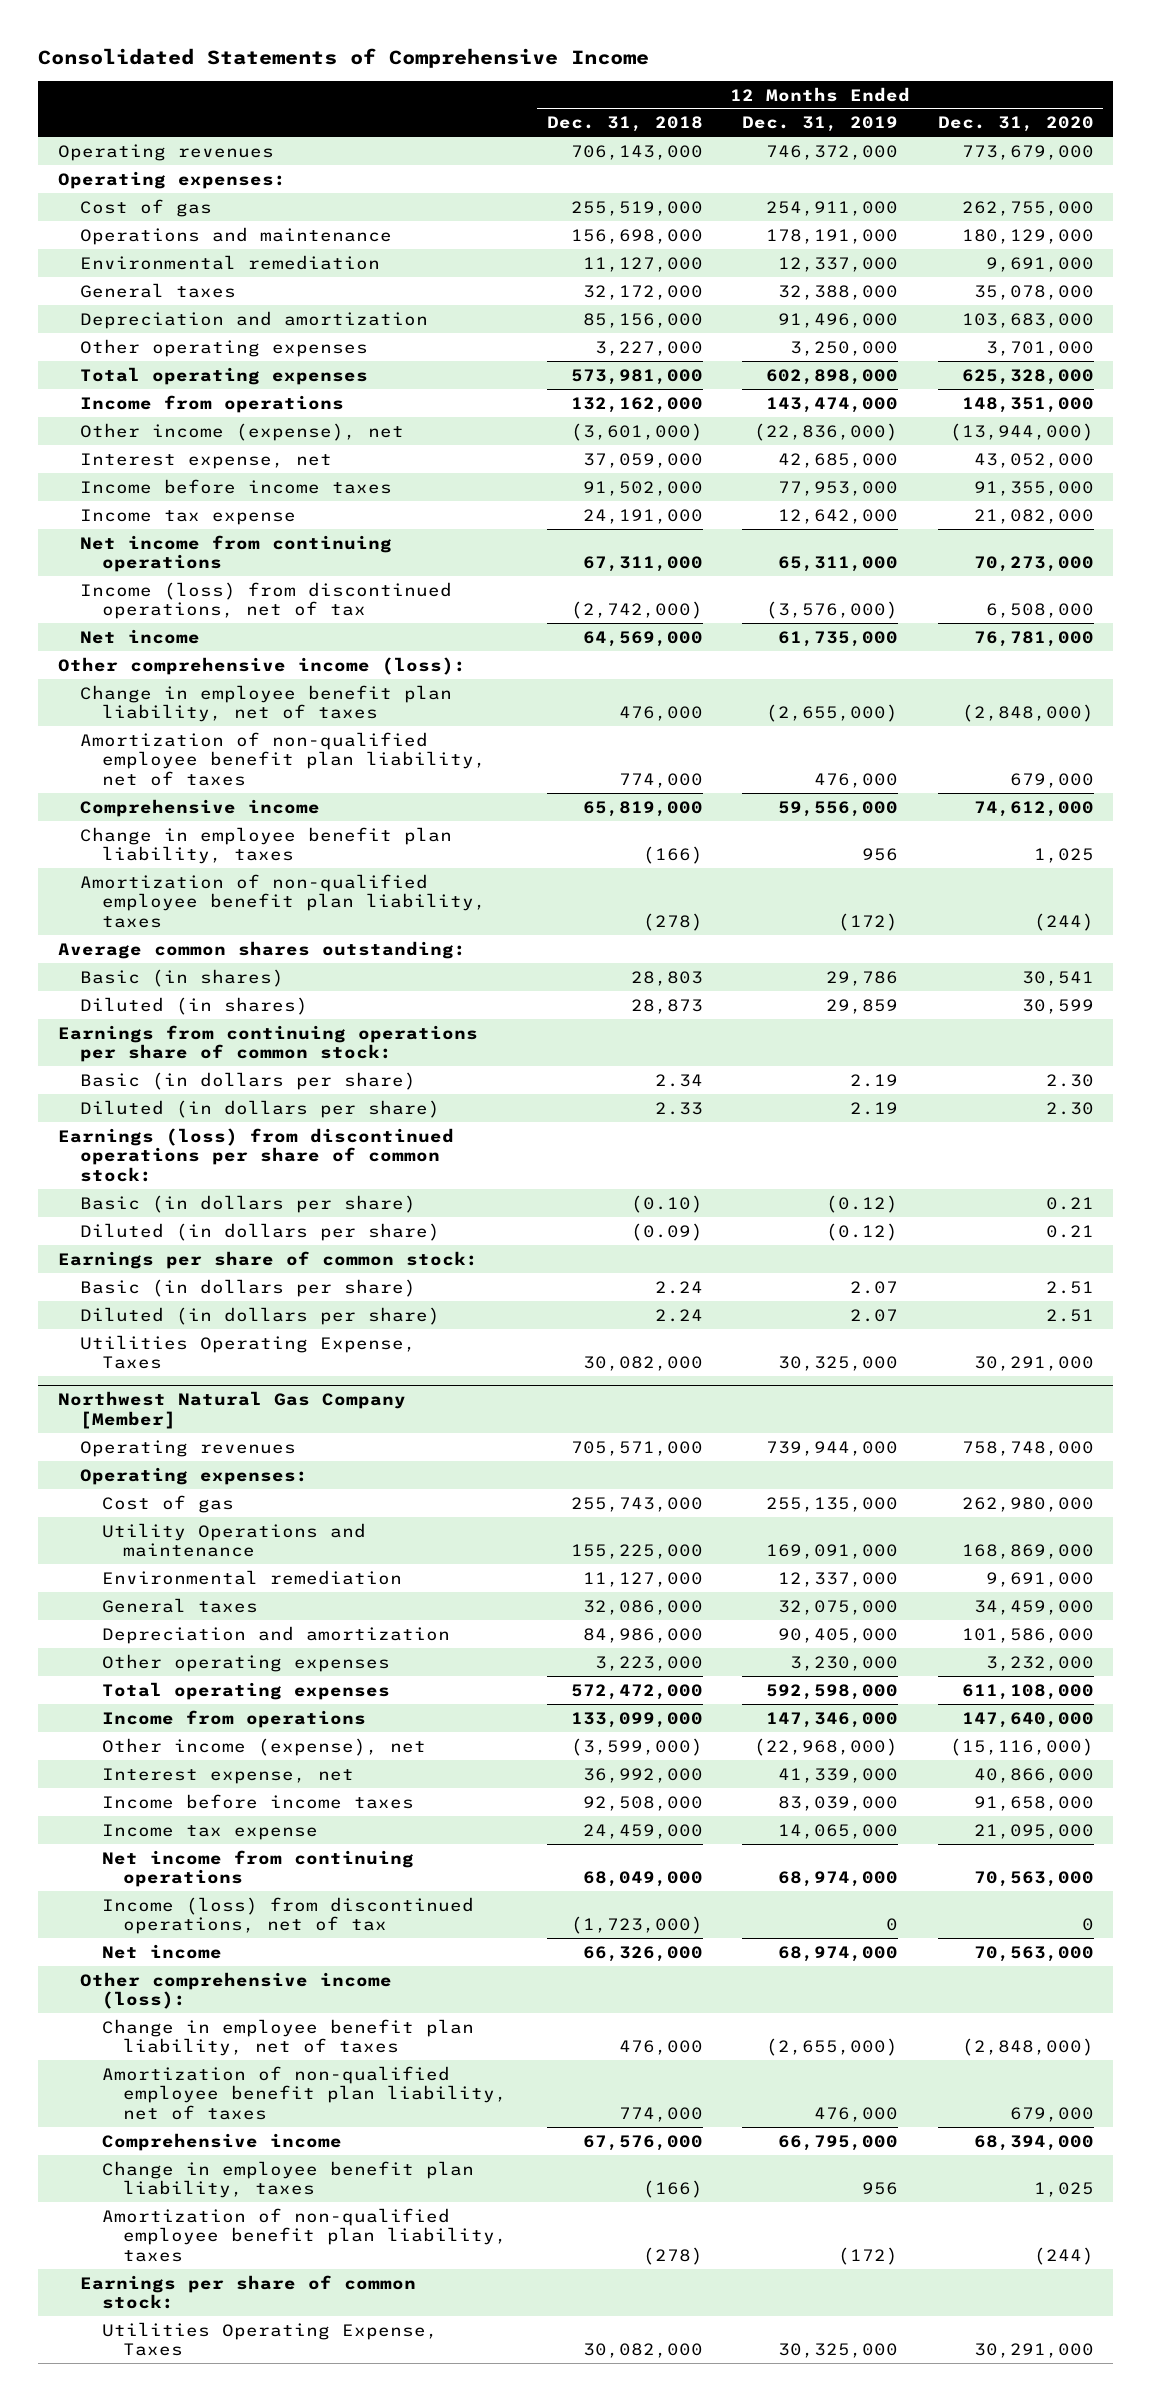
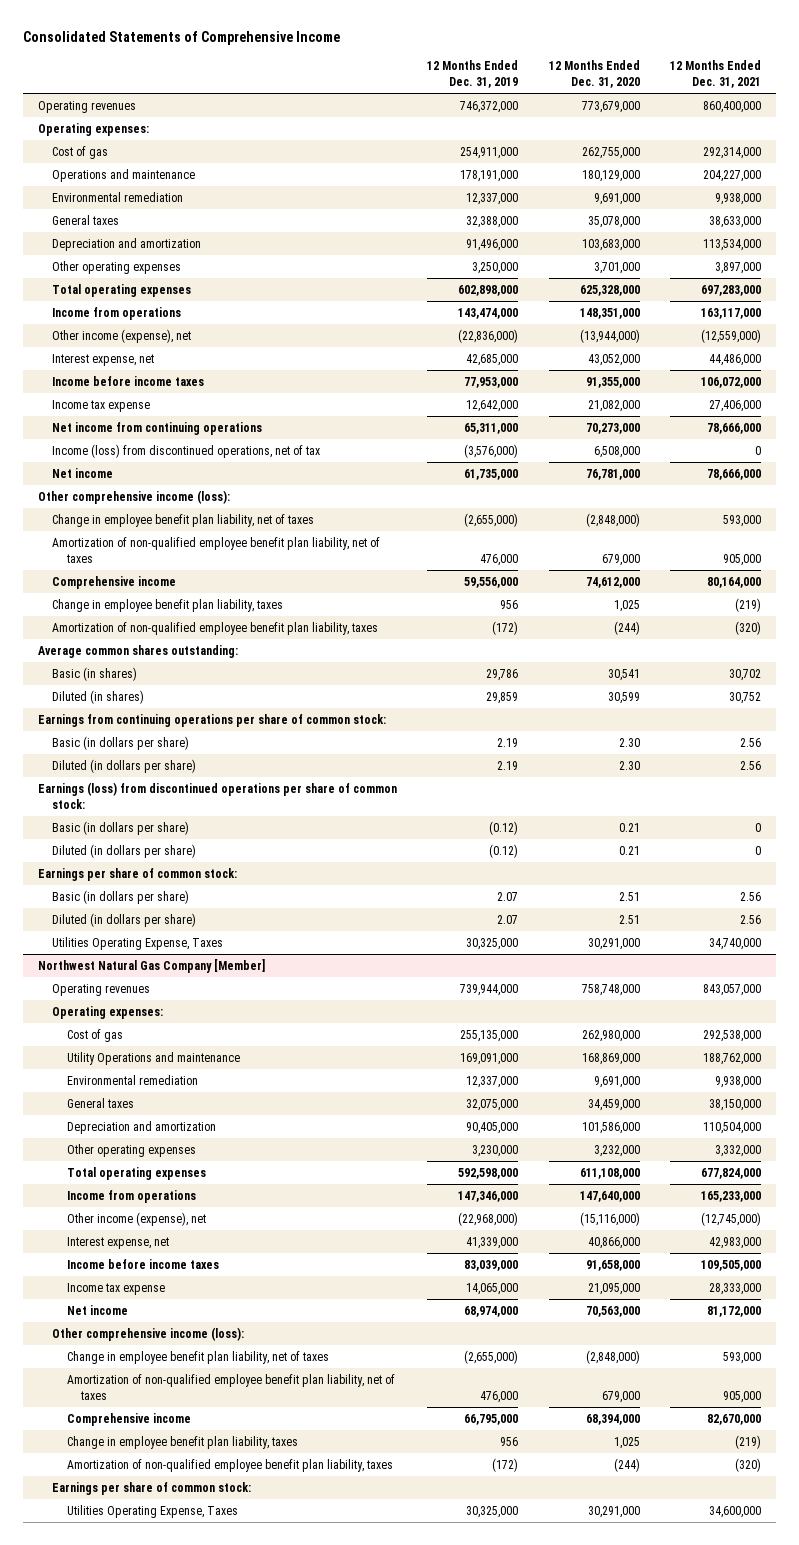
- | 12 Months Ended Dec. 31, 2018 | 12 Months Ended Dec. 31, 2019 | 12 Months Ended Dec. 31, 2020
+ | 12 Months Ended Dec. 31, 2019 | 12 Months Ended Dec. 31, 2020 | 12 Months Ended Dec. 31, 2021
@ Northwest Natural Gas Company [Member]
- Net income from continuing operations | 68,049,000 | 68,974,000 | 70,563,000
- Income (loss) from discontinued operations, net of tax | (1,723,000) | 0 | 0

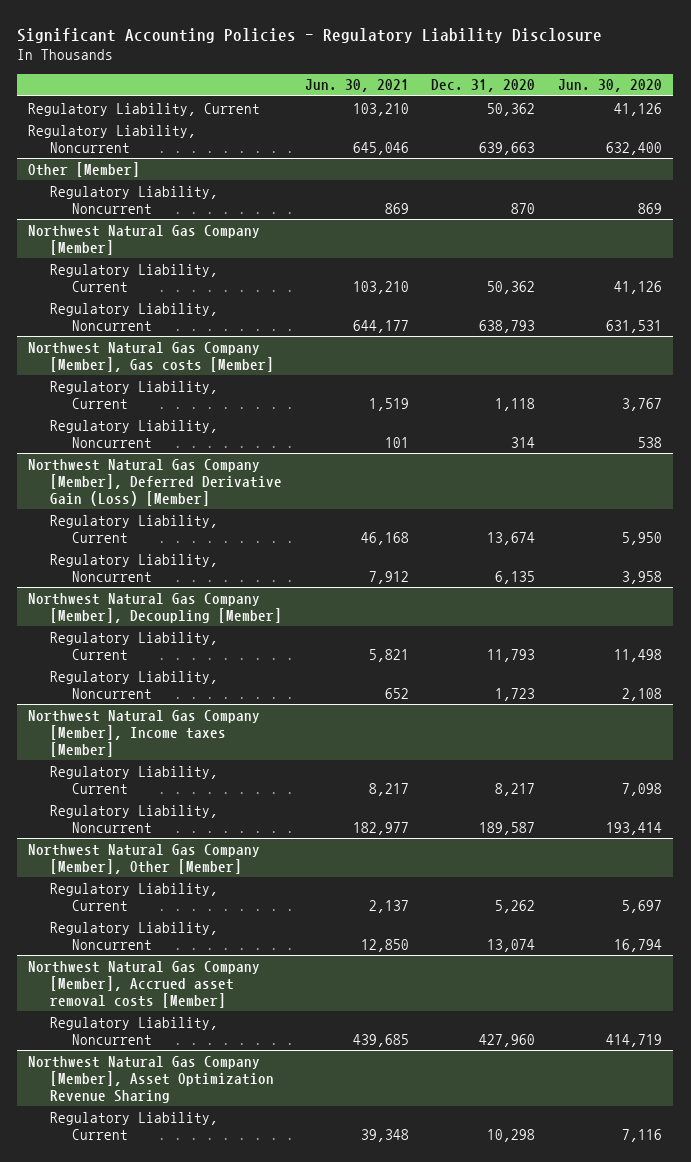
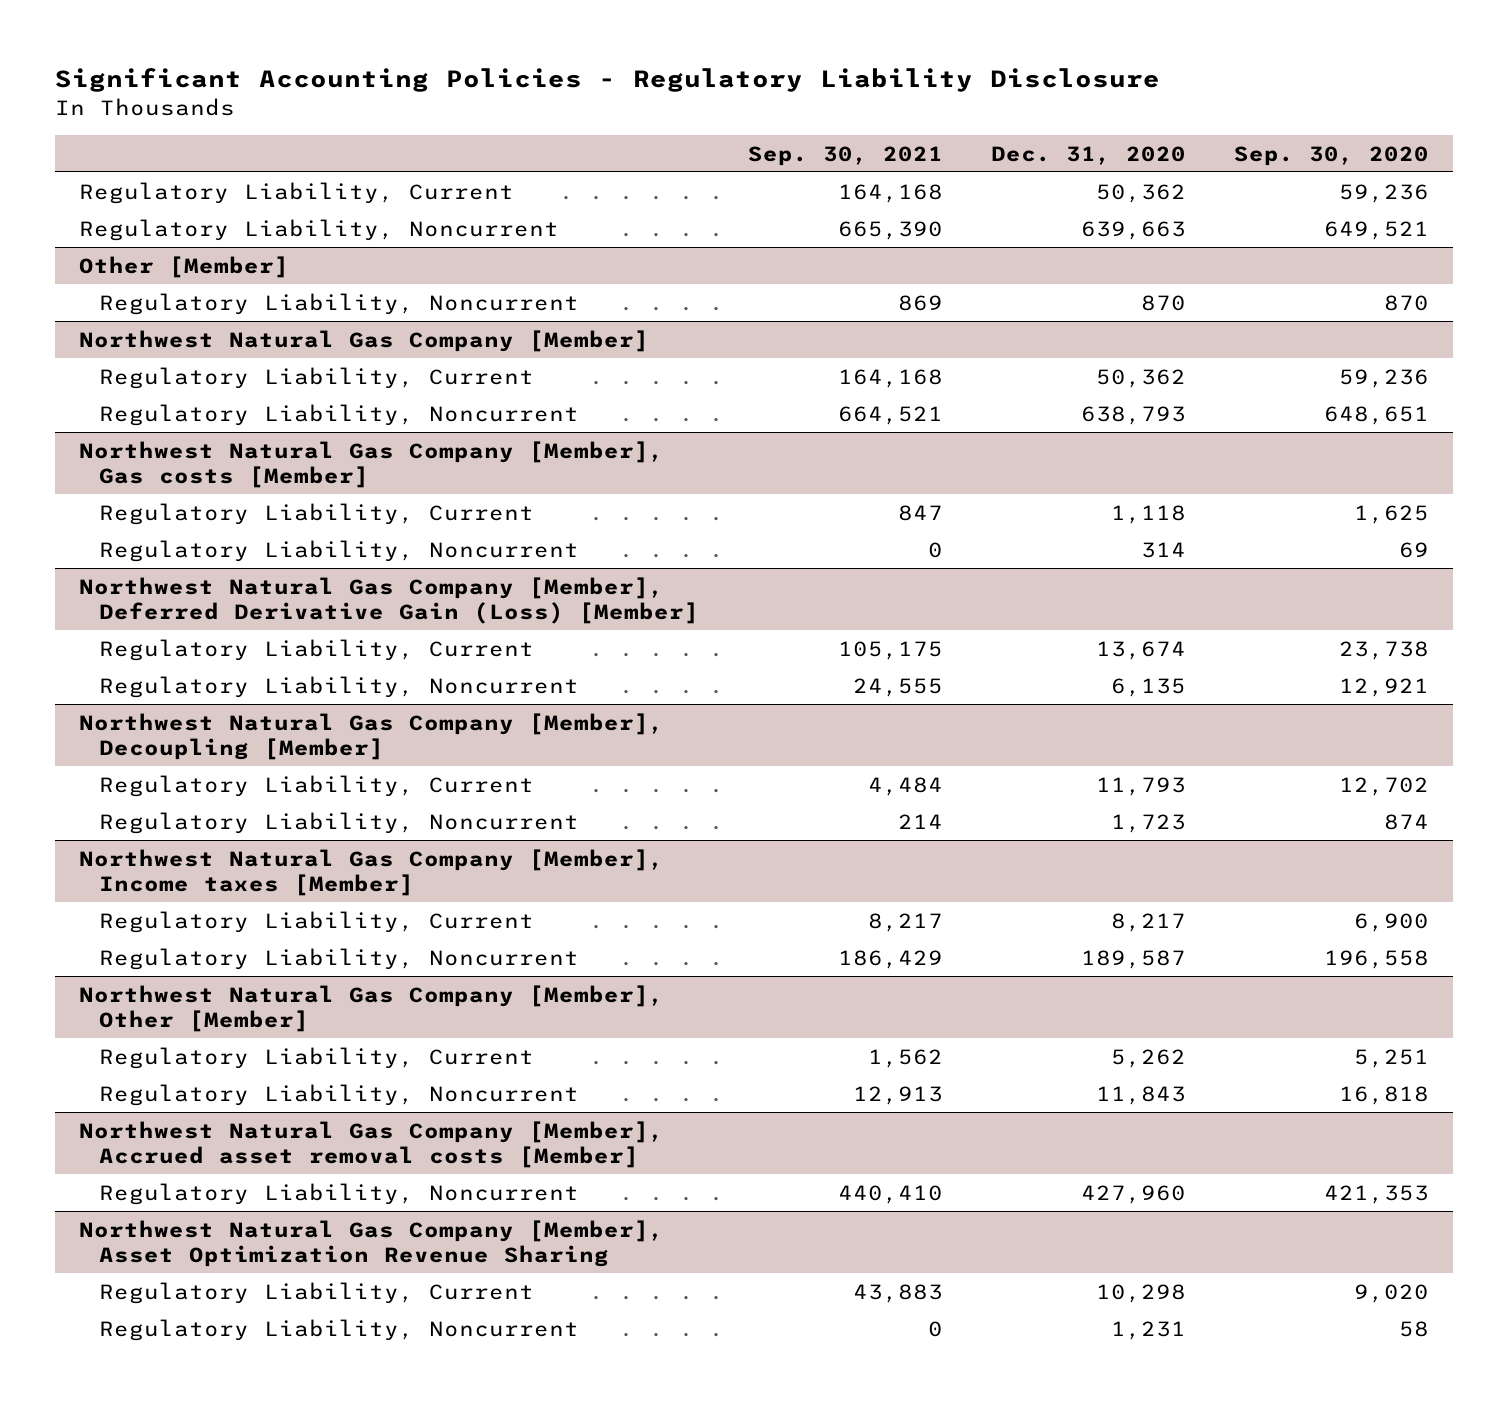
- | Jun. 30, 2021 | Dec. 31, 2020 | Jun. 30, 2020
+ | Sep. 30, 2021 | Dec. 31, 2020 | Sep. 30, 2020
@ Northwest Natural Gas Company [Member], Other [Member]
- Regulatory Liability, Noncurrent | 12,850 | 13,074 | 16,794
+ Regulatory Liability, Noncurrent | 12,913 | 11,843 | 16,818
@ Northwest Natural Gas Company [Member], Asset Optimization Revenue Sharing
+ Regulatory Liability, Noncurrent | 0 | 1,231 | 58

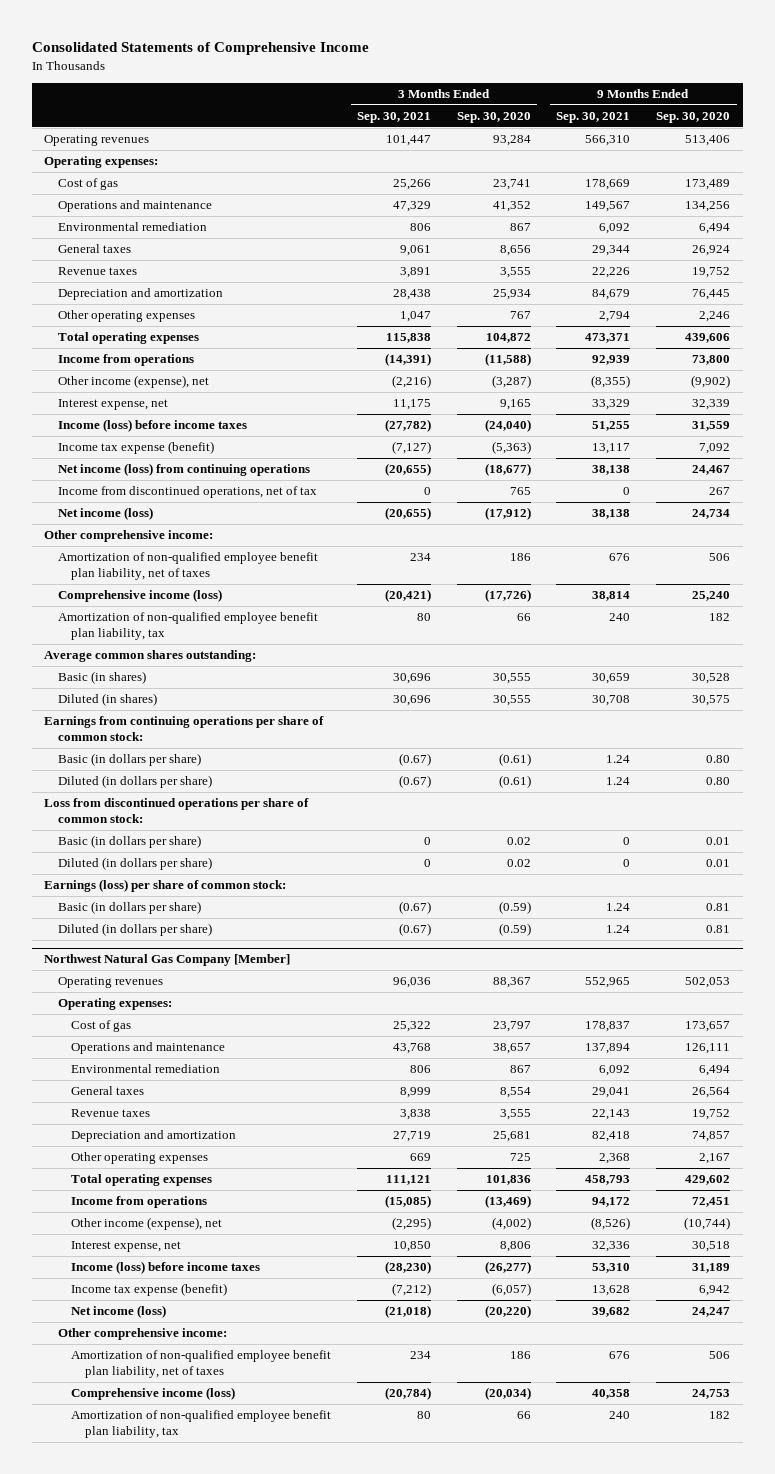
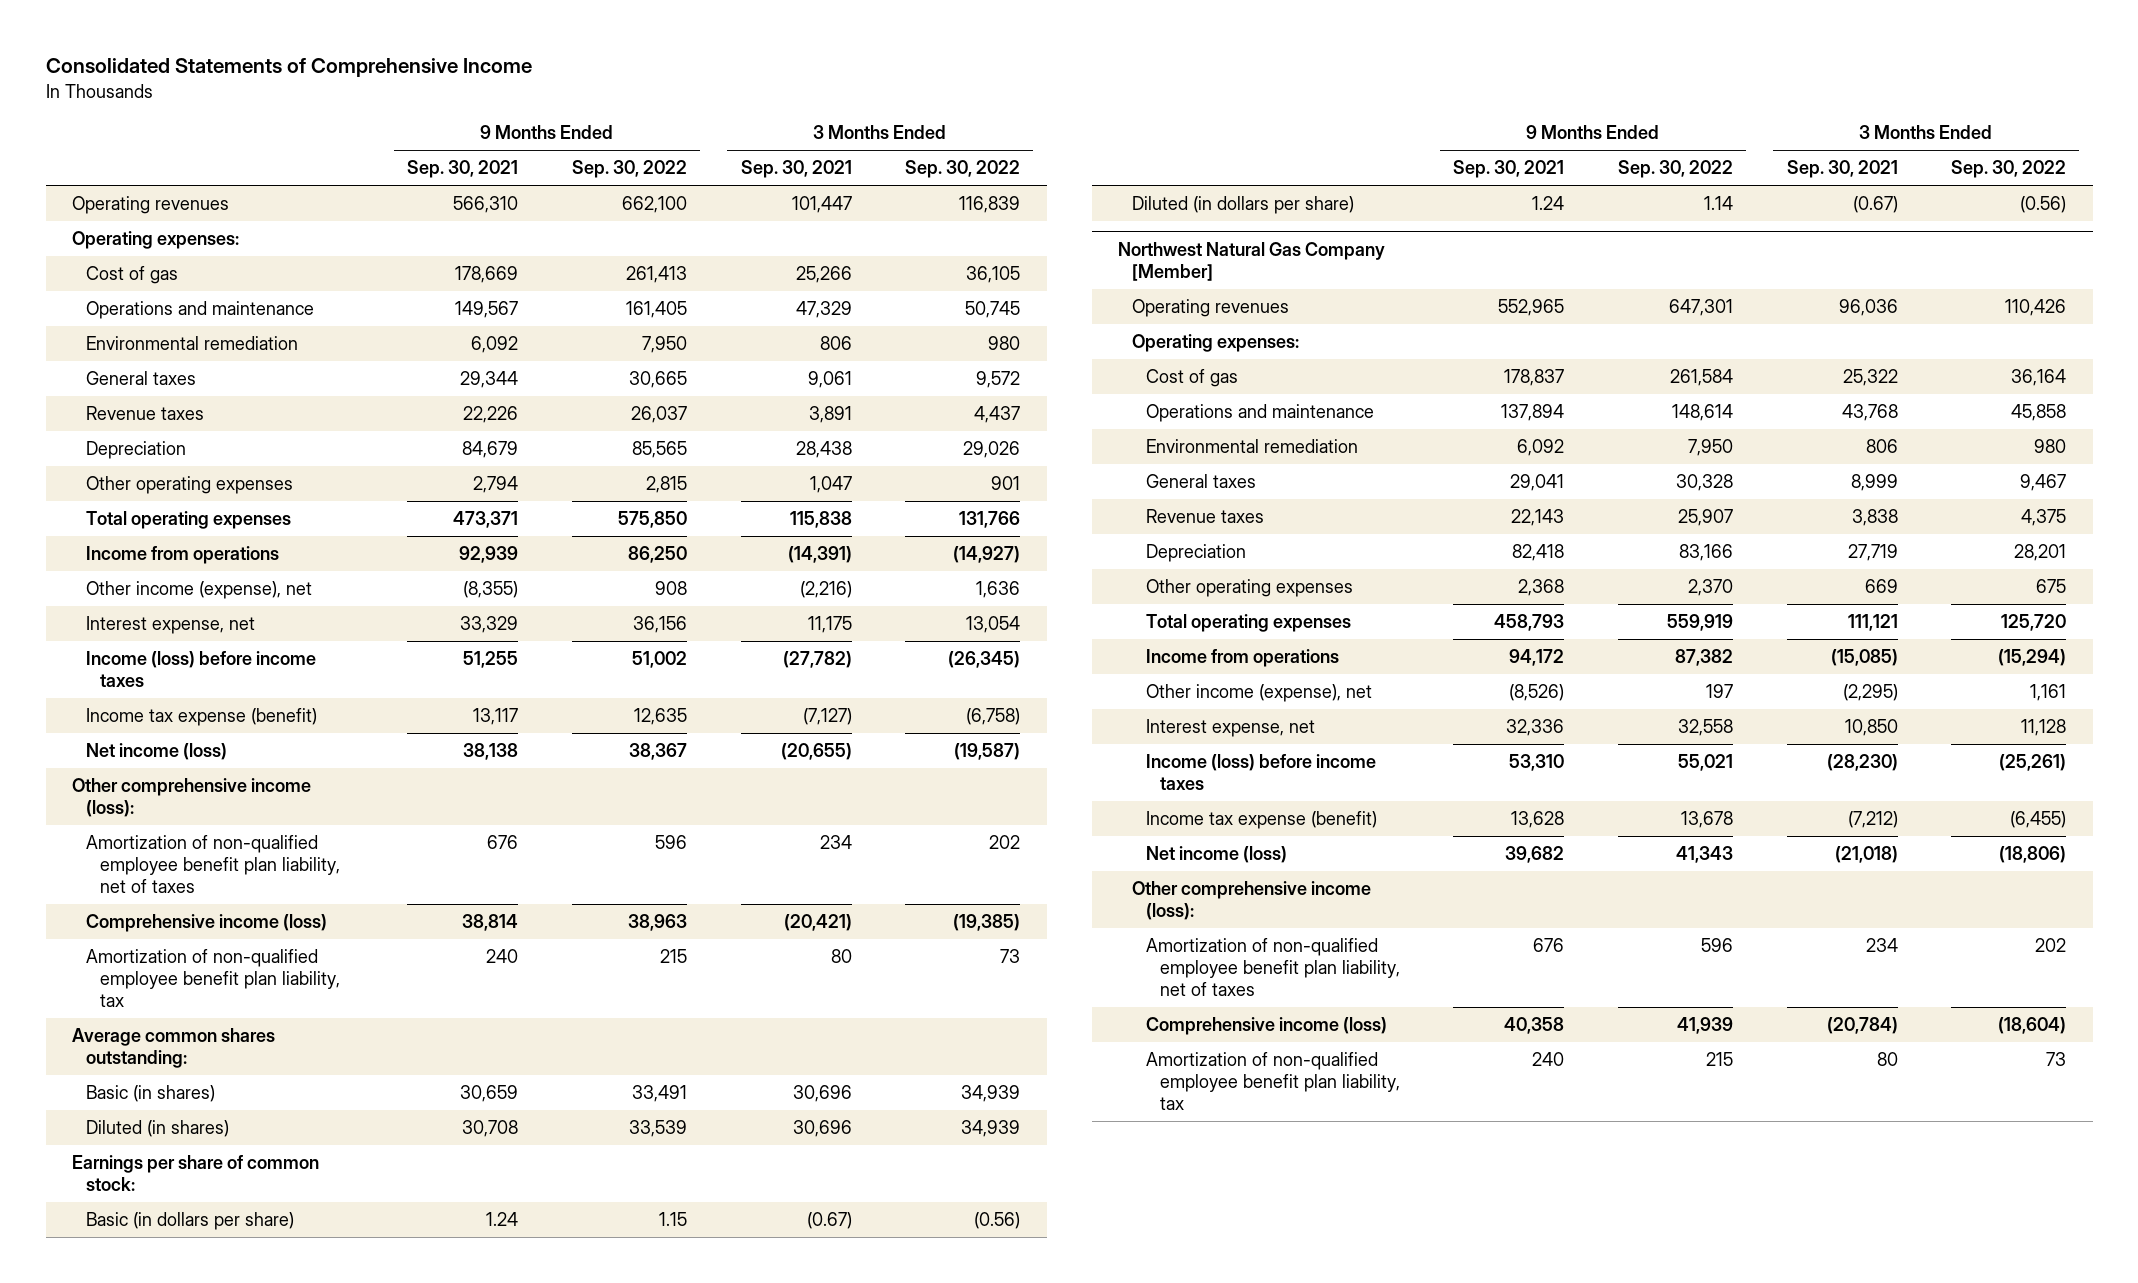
- | 3 Months Ended Sep. 30, 2021 | 3 Months Ended Sep. 30, 2020 | 9 Months Ended Sep. 30, 2021 | 9 Months Ended Sep. 30, 2020
+ | 9 Months Ended Sep. 30, 2021 | 9 Months Ended Sep. 30, 2022 | 3 Months Ended Sep. 30, 2021 | 3 Months Ended Sep. 30, 2022
- Depreciation and amortization | 28,438 | 25,934 | 84,679 | 76,445
+ Depreciation | 84,679 | 85,565 | 28,438 | 29,026
- Net income (loss) from continuing operations | (20,655) | (18,677) | 38,138 | 24,467
- Income from discontinued operations, net of tax | 0 | 765 | 0 | 267
- Other comprehensive income:
+ Other comprehensive income (loss):
- Earnings from continuing operations per share of common stock:
- Basic (in dollars per share) | (0.67) | (0.61) | 1.24 | 0.80
- Diluted (in dollars per share) | (0.67) | (0.61) | 1.24 | 0.80
- Loss from discontinued operations per share of common stock:
- Basic (in dollars per share) | 0 | 0.02 | 0 | 0.01
- Diluted (in dollars per share) | 0 | 0.02 | 0 | 0.01
- Earnings (loss) per share of common stock:
+ Earnings per share of common stock:
@ Northwest Natural Gas Company [Member]
- Depreciation and amortization | 27,719 | 25,681 | 82,418 | 74,857
+ Depreciation | 82,418 | 83,166 | 27,719 | 28,201
- Other comprehensive income:
+ Other comprehensive income (loss):

